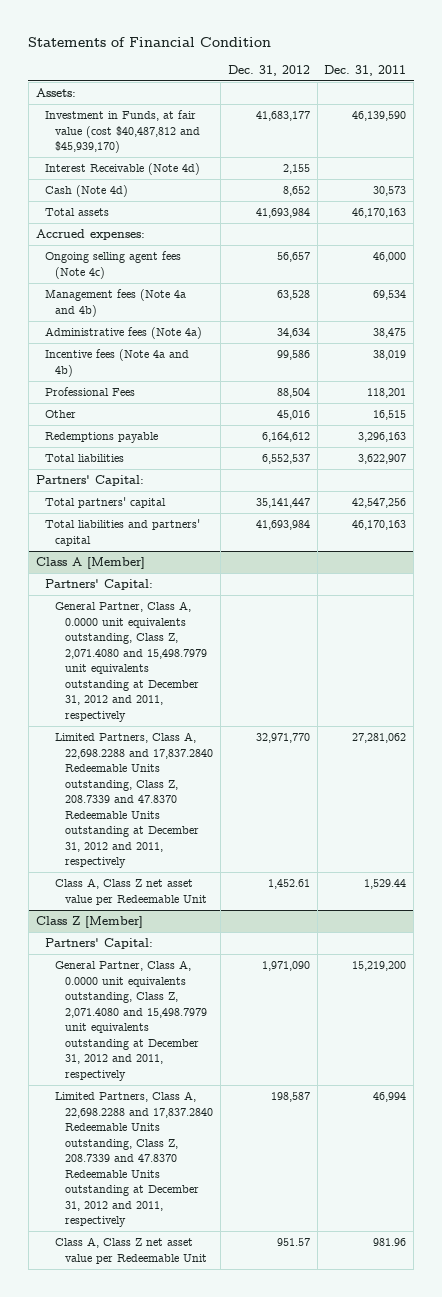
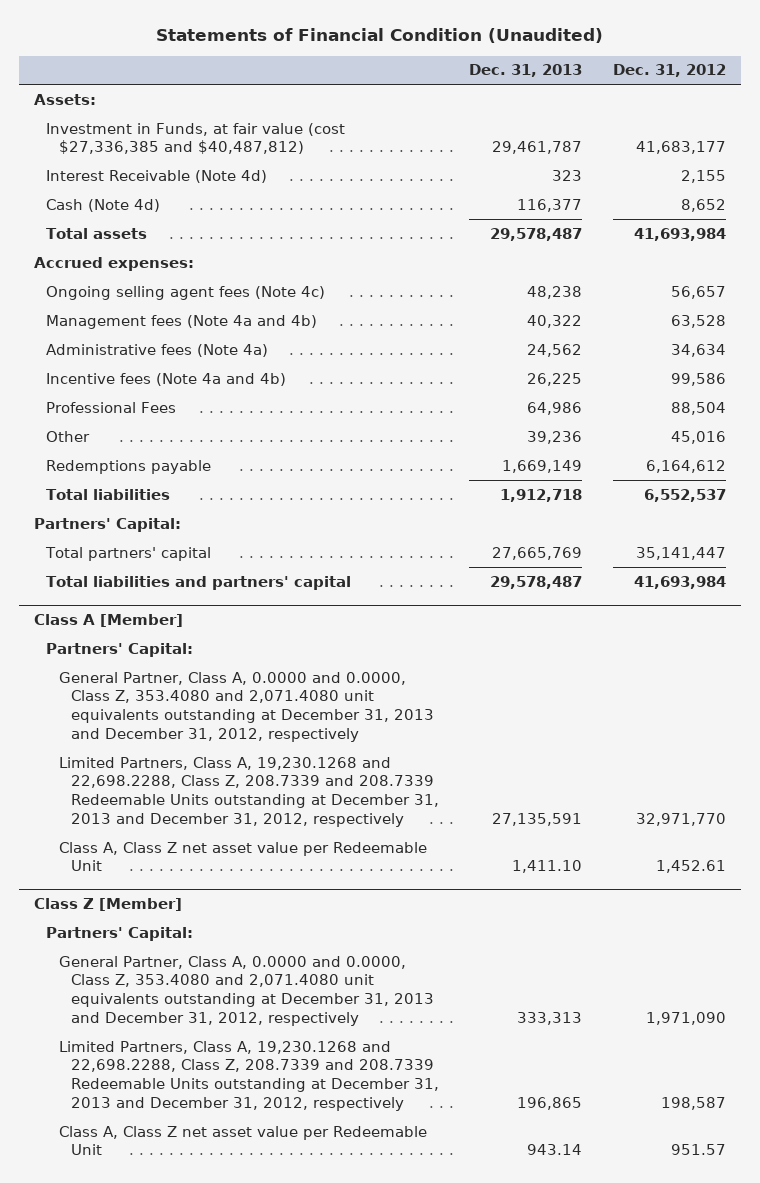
- Statements of Financial Condition
+ Statements of Financial Condition (Unaudited)
- | Dec. 31, 2012 | Dec. 31, 2011
+ | Dec. 31, 2013 | Dec. 31, 2012
- Investment in Funds, at fair value (cost $40,487,812 and $45,939,170) | 41,683,177 | 46,139,590
+ Investment in Funds, at fair value (cost $27,336,385 and $40,487,812) | 29,461,787 | 41,683,177
@ Class A [Member]
- General Partner, Class A, 0.0000 unit equivalents outstanding, Class Z, 2,071.4080 and 15,498.7979 unit equivalents outstanding at December 31, 2012 and 2011, respectively
- Limited Partners, Class A, 22,698.2288 and 17,837.2840 Redeemable Units outstanding, Class Z, 208.7339 and 47.8370 Redeemable Units outstanding at December 31, 2012 and 2011, respectively | 32,971,770 | 27,281,062
+ General Partner, Class A, 0.0000 and 0.0000, Class Z, 353.4080 and 2,071.4080 unit equivalents outstanding at December 31, 2013 and December 31, 2012, respectively
+ Limited Partners, Class A, 19,230.1268 and 22,698.2288, Class Z, 208.7339 and 208.7339 Redeemable Units outstanding at December 31, 2013 and December 31, 2012, respectively | 27,135,591 | 32,971,770
@ Class Z [Member]
- General Partner, Class A, 0.0000 unit equivalents outstanding, Class Z, 2,071.4080 and 15,498.7979 unit equivalents outstanding at December 31, 2012 and 2011, respectively | 1,971,090 | 15,219,200
- Limited Partners, Class A, 22,698.2288 and 17,837.2840 Redeemable Units outstanding, Class Z, 208.7339 and 47.8370 Redeemable Units outstanding at December 31, 2012 and 2011, respectively | 198,587 | 46,994
+ General Partner, Class A, 0.0000 and 0.0000, Class Z, 353.4080 and 2,071.4080 unit equivalents outstanding at December 31, 2013 and December 31, 2012, respectively | 333,313 | 1,971,090
+ Limited Partners, Class A, 19,230.1268 and 22,698.2288, Class Z, 208.7339 and 208.7339 Redeemable Units outstanding at December 31, 2013 and December 31, 2012, respectively | 196,865 | 198,587

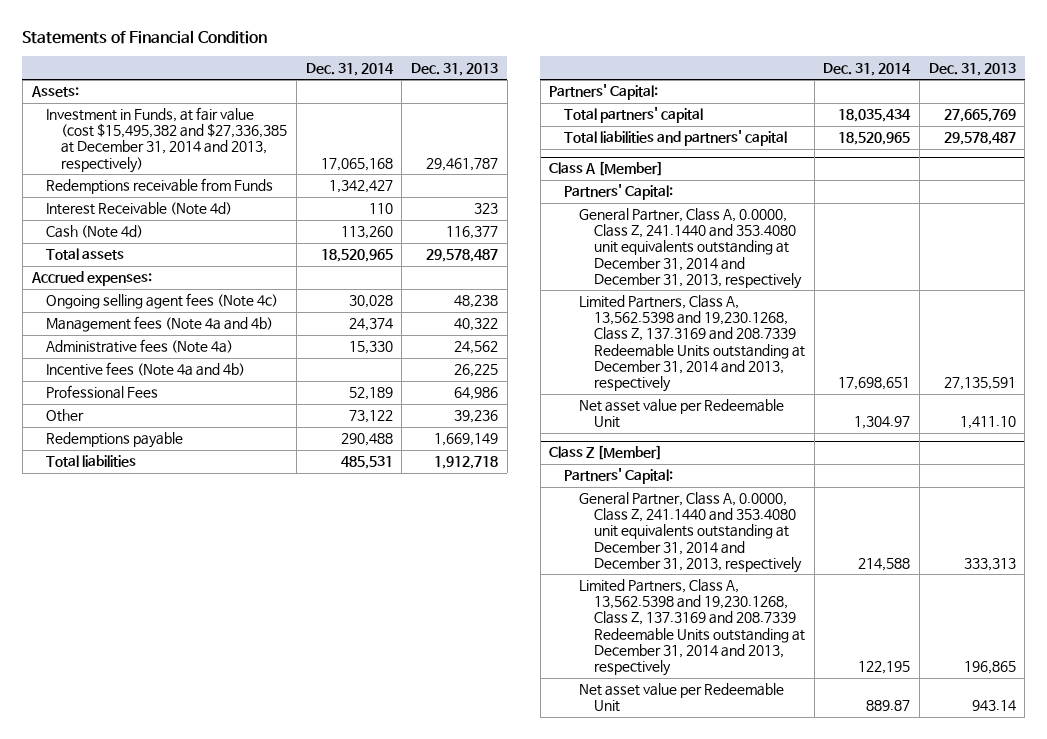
- Statements of Financial Condition (Unaudited)
+ Statements of Financial Condition
- | Dec. 31, 2013 | Dec. 31, 2012
+ | Dec. 31, 2014 | Dec. 31, 2013
- Investment in Funds, at fair value (cost $27,336,385 and $40,487,812) | 29,461,787 | 41,683,177
+ Investment in Funds, at fair value (cost $15,495,382 and $27,336,385 at December 31, 2014 and 2013, respectively) | 17,065,168 | 29,461,787
+ Redemptions receivable from Funds | 1,342,427 |
@ Class A [Member]
- General Partner, Class A, 0.0000 and 0.0000, Class Z, 353.4080 and 2,071.4080 unit equivalents outstanding at December 31, 2013 and December 31, 2012, respectively
- Limited Partners, Class A, 19,230.1268 and 22,698.2288, Class Z, 208.7339 and 208.7339 Redeemable Units outstanding at December 31, 2013 and December 31, 2012, respectively | 27,135,591 | 32,971,770
- Class A, Class Z net asset value per Redeemable Unit | 1,411.10 | 1,452.61
+ General Partner, Class A, 0.0000, Class Z, 241.1440 and 353.4080 unit equivalents outstanding at December 31, 2014 and December 31, 2013, respectively
+ Limited Partners, Class A, 13,562.5398 and 19,230.1268, Class Z, 137.3169 and 208.7339 Redeemable Units outstanding at December 31, 2014 and 2013, respectively | 17,698,651 | 27,135,591
+ Net asset value per Redeemable Unit | 1,304.97 | 1,411.10
@ Class Z [Member]
- General Partner, Class A, 0.0000 and 0.0000, Class Z, 353.4080 and 2,071.4080 unit equivalents outstanding at December 31, 2013 and December 31, 2012, respectively | 333,313 | 1,971,090
- Limited Partners, Class A, 19,230.1268 and 22,698.2288, Class Z, 208.7339 and 208.7339 Redeemable Units outstanding at December 31, 2013 and December 31, 2012, respectively | 196,865 | 198,587
- Class A, Class Z net asset value per Redeemable Unit | 943.14 | 951.57
+ General Partner, Class A, 0.0000, Class Z, 241.1440 and 353.4080 unit equivalents outstanding at December 31, 2014 and December 31, 2013, respectively | 214,588 | 333,313
+ Limited Partners, Class A, 13,562.5398 and 19,230.1268, Class Z, 137.3169 and 208.7339 Redeemable Units outstanding at December 31, 2014 and 2013, respectively | 122,195 | 196,865
+ Net asset value per Redeemable Unit | 889.87 | 943.14

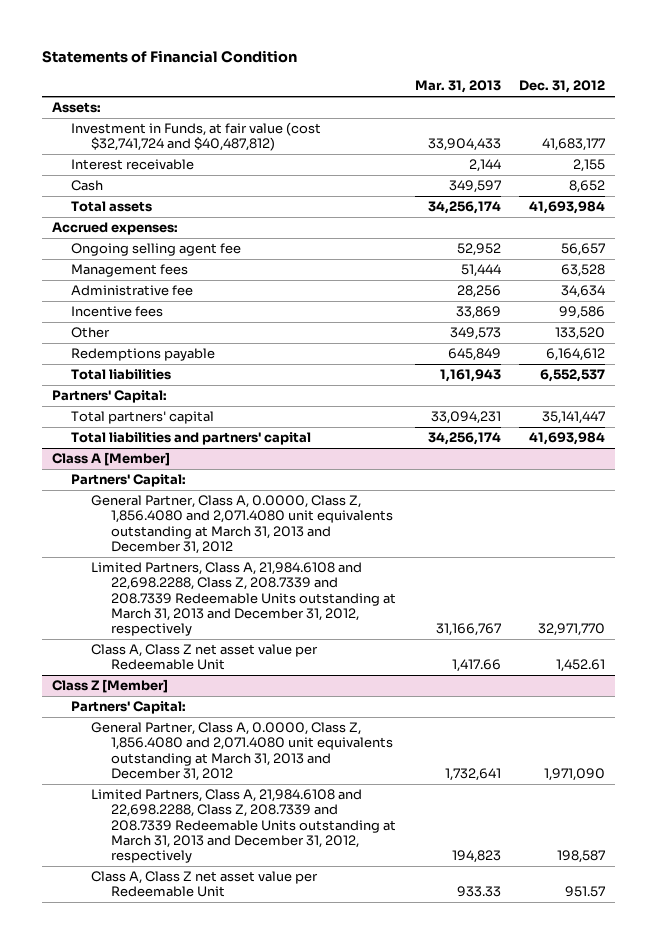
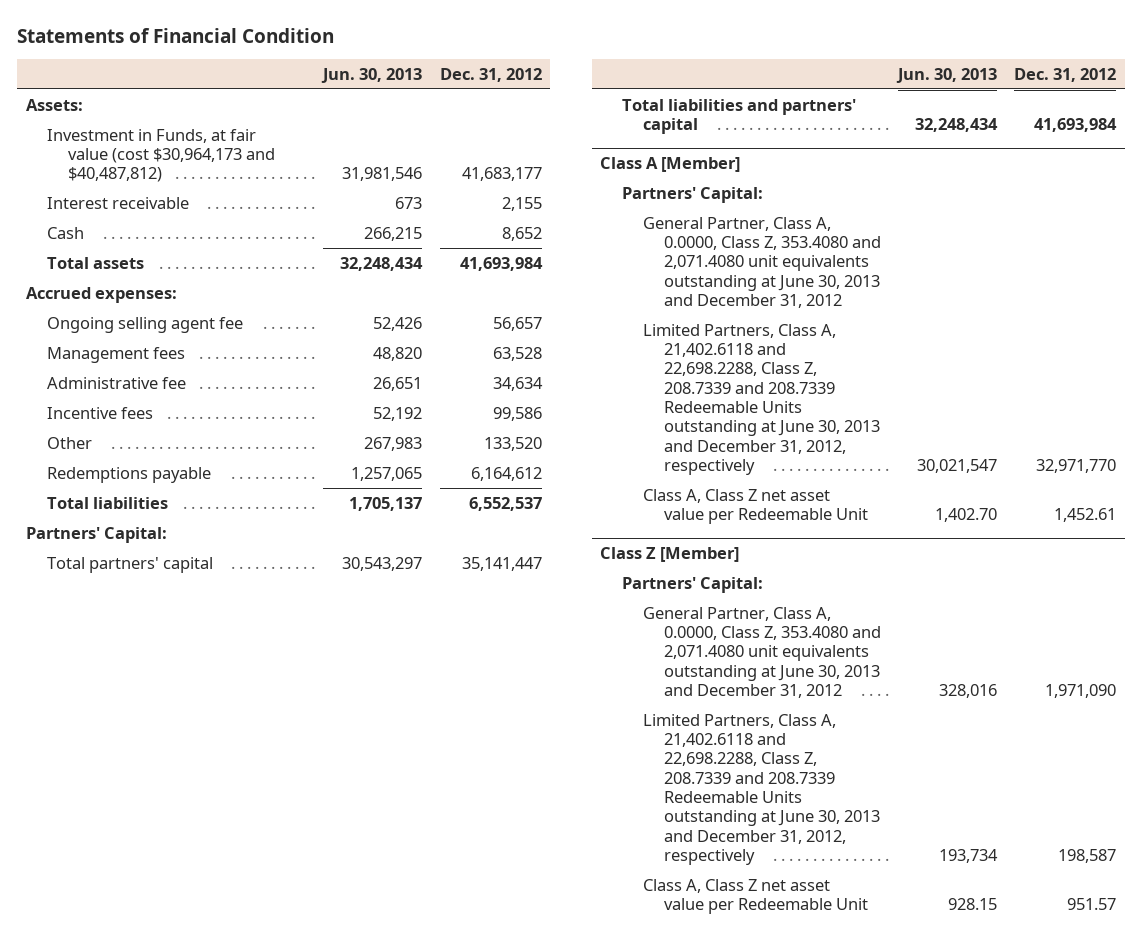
- | Mar. 31, 2013 | Dec. 31, 2012
+ | Jun. 30, 2013 | Dec. 31, 2012
- Investment in Funds, at fair value (cost $32,741,724 and $40,487,812) | 33,904,433 | 41,683,177
+ Investment in Funds, at fair value (cost $30,964,173 and $40,487,812) | 31,981,546 | 41,683,177
@ Class A [Member]
- General Partner, Class A, 0.0000, Class Z, 1,856.4080 and 2,071.4080 unit equivalents outstanding at March 31, 2013 and December 31, 2012
- Limited Partners, Class A, 21,984.6108 and 22,698.2288, Class Z, 208.7339 and 208.7339 Redeemable Units outstanding at March 31, 2013 and December 31, 2012, respectively | 31,166,767 | 32,971,770
+ General Partner, Class A, 0.0000, Class Z, 353.4080 and 2,071.4080 unit equivalents outstanding at June 30, 2013 and December 31, 2012
+ Limited Partners, Class A, 21,402.6118 and 22,698.2288, Class Z, 208.7339 and 208.7339 Redeemable Units outstanding at June 30, 2013 and December 31, 2012, respectively | 30,021,547 | 32,971,770
@ Class Z [Member]
- General Partner, Class A, 0.0000, Class Z, 1,856.4080 and 2,071.4080 unit equivalents outstanding at March 31, 2013 and December 31, 2012 | 1,732,641 | 1,971,090
- Limited Partners, Class A, 21,984.6108 and 22,698.2288, Class Z, 208.7339 and 208.7339 Redeemable Units outstanding at March 31, 2013 and December 31, 2012, respectively | 194,823 | 198,587
+ General Partner, Class A, 0.0000, Class Z, 353.4080 and 2,071.4080 unit equivalents outstanding at June 30, 2013 and December 31, 2012 | 328,016 | 1,971,090
+ Limited Partners, Class A, 21,402.6118 and 22,698.2288, Class Z, 208.7339 and 208.7339 Redeemable Units outstanding at June 30, 2013 and December 31, 2012, respectively | 193,734 | 198,587

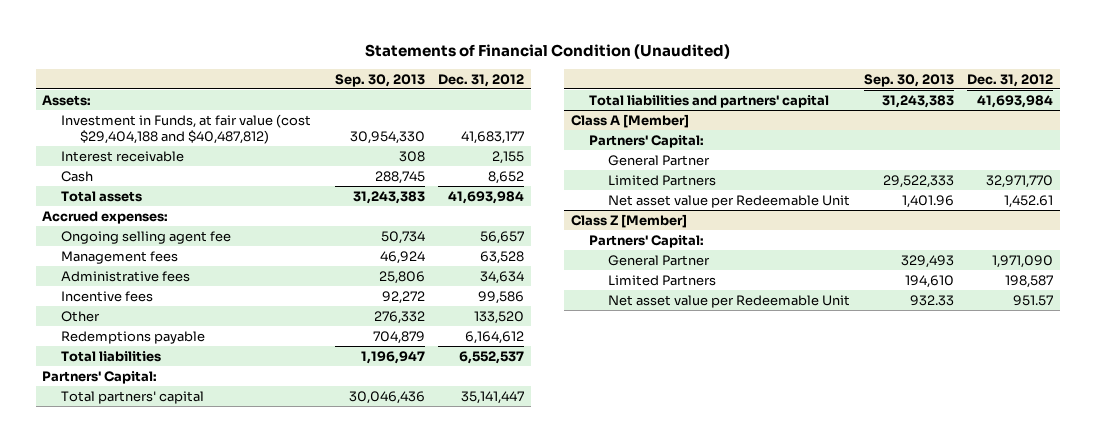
- Statements of Financial Condition
+ Statements of Financial Condition (Unaudited)
- | Jun. 30, 2013 | Dec. 31, 2012
+ | Sep. 30, 2013 | Dec. 31, 2012
- Investment in Funds, at fair value (cost $30,964,173 and $40,487,812) | 31,981,546 | 41,683,177
+ Investment in Funds, at fair value (cost $29,404,188 and $40,487,812) | 30,954,330 | 41,683,177
- Administrative fee | 26,651 | 34,634
+ Administrative fees | 25,806 | 34,634
@ Class A [Member]
- General Partner, Class A, 0.0000, Class Z, 353.4080 and 2,071.4080 unit equivalents outstanding at June 30, 2013 and December 31, 2012
- Limited Partners, Class A, 21,402.6118 and 22,698.2288, Class Z, 208.7339 and 208.7339 Redeemable Units outstanding at June 30, 2013 and December 31, 2012, respectively | 30,021,547 | 32,971,770
- Class A, Class Z net asset value per Redeemable Unit | 1,402.70 | 1,452.61
+ General Partner
+ Limited Partners | 29,522,333 | 32,971,770
+ Net asset value per Redeemable Unit | 1,401.96 | 1,452.61
@ Class Z [Member]
- General Partner, Class A, 0.0000, Class Z, 353.4080 and 2,071.4080 unit equivalents outstanding at June 30, 2013 and December 31, 2012 | 328,016 | 1,971,090
- Limited Partners, Class A, 21,402.6118 and 22,698.2288, Class Z, 208.7339 and 208.7339 Redeemable Units outstanding at June 30, 2013 and December 31, 2012, respectively | 193,734 | 198,587
- Class A, Class Z net asset value per Redeemable Unit | 928.15 | 951.57
+ General Partner | 329,493 | 1,971,090
+ Limited Partners | 194,610 | 198,587
+ Net asset value per Redeemable Unit | 932.33 | 951.57

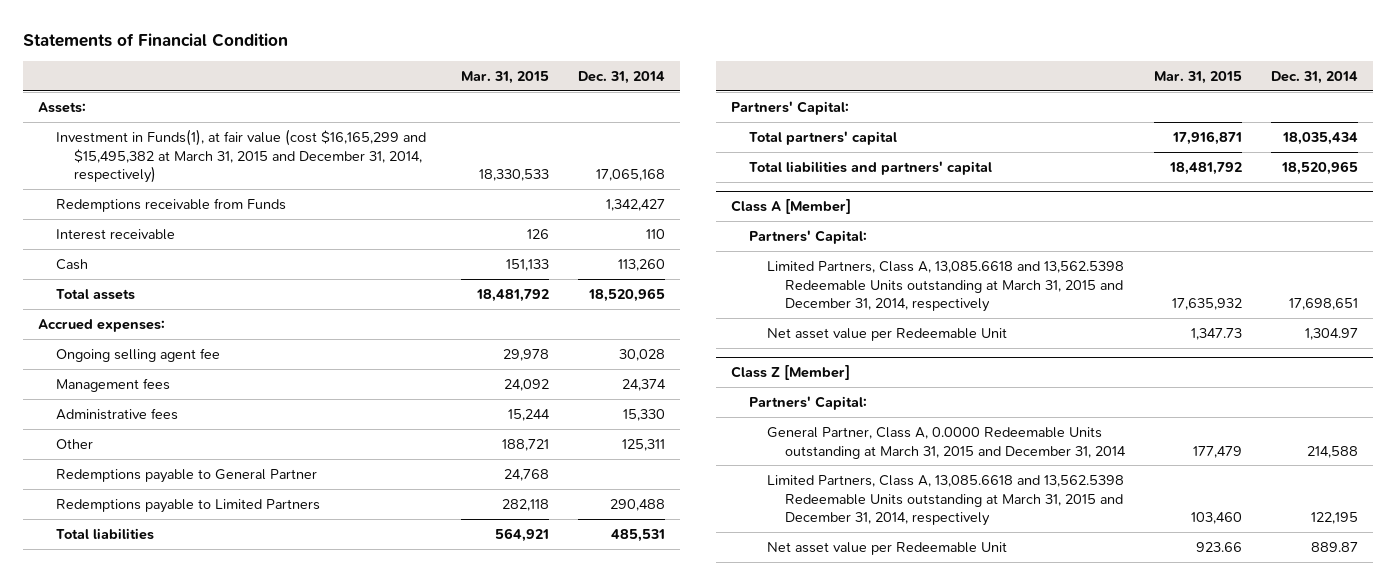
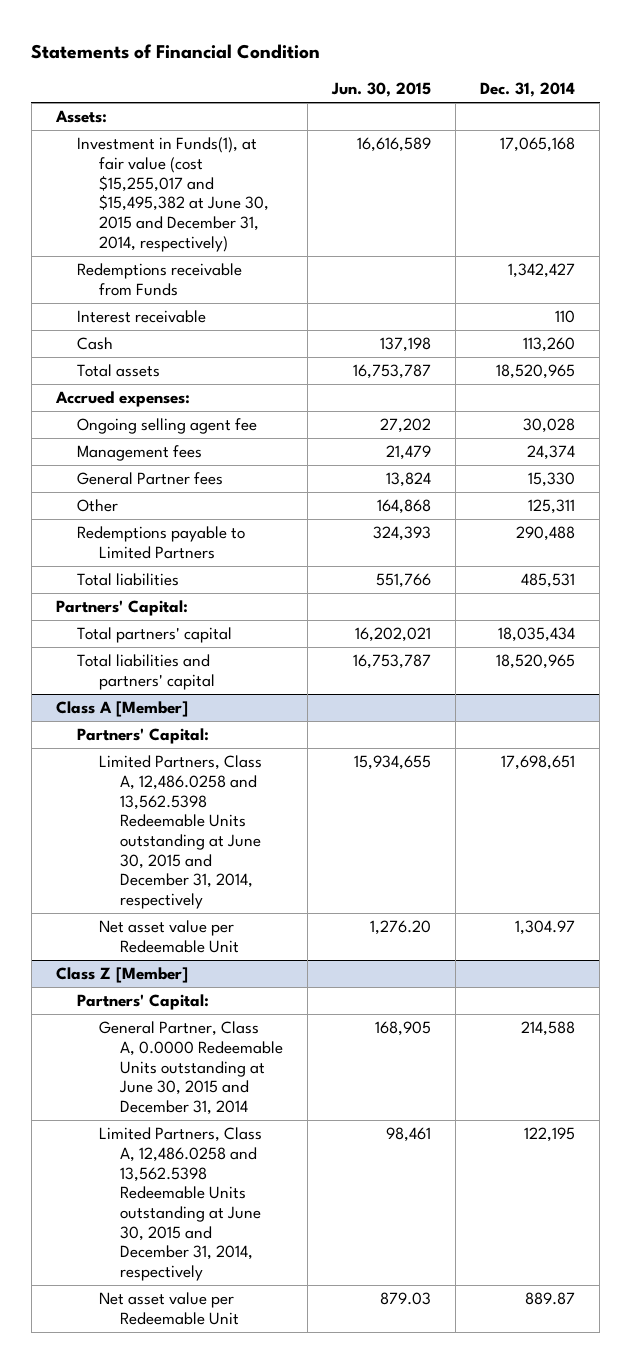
- | Mar. 31, 2015 | Dec. 31, 2014
+ | Jun. 30, 2015 | Dec. 31, 2014
- Investment in Funds(1), at fair value (cost $16,165,299 and $15,495,382 at March 31, 2015 and December 31, 2014, respectively) | 18,330,533 | 17,065,168
+ Investment in Funds(1), at fair value (cost $15,255,017 and $15,495,382 at June 30, 2015 and December 31, 2014, respectively) | 16,616,589 | 17,065,168
- Administrative fees | 15,244 | 15,330
+ General Partner fees | 13,824 | 15,330
- Redemptions payable to General Partner | 24,768 |
@ Class A [Member]
- Limited Partners, Class A, 13,085.6618 and 13,562.5398 Redeemable Units outstanding at March 31, 2015 and December 31, 2014, respectively | 17,635,932 | 17,698,651
+ Limited Partners, Class A, 12,486.0258 and 13,562.5398 Redeemable Units outstanding at June 30, 2015 and December 31, 2014, respectively | 15,934,655 | 17,698,651
@ Class Z [Member]
- General Partner, Class A, 0.0000 Redeemable Units outstanding at March 31, 2015 and December 31, 2014 | 177,479 | 214,588
- Limited Partners, Class A, 13,085.6618 and 13,562.5398 Redeemable Units outstanding at March 31, 2015 and December 31, 2014, respectively | 103,460 | 122,195
+ General Partner, Class A, 0.0000 Redeemable Units outstanding at June 30, 2015 and December 31, 2014 | 168,905 | 214,588
+ Limited Partners, Class A, 12,486.0258 and 13,562.5398 Redeemable Units outstanding at June 30, 2015 and December 31, 2014, respectively | 98,461 | 122,195

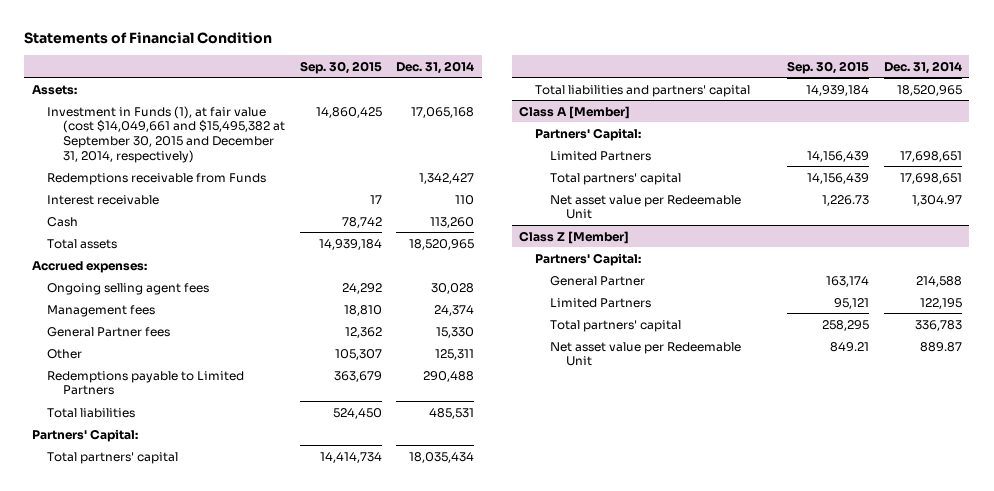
- | Jun. 30, 2015 | Dec. 31, 2014
+ | Sep. 30, 2015 | Dec. 31, 2014
- Investment in Funds(1), at fair value (cost $15,255,017 and $15,495,382 at June 30, 2015 and December 31, 2014, respectively) | 16,616,589 | 17,065,168
+ Investment in Funds (1), at fair value (cost $14,049,661 and $15,495,382 at September 30, 2015 and December 31, 2014, respectively) | 14,860,425 | 17,065,168
- Ongoing selling agent fee | 27,202 | 30,028
+ Ongoing selling agent fees | 24,292 | 30,028
@ Class A [Member]
- Limited Partners, Class A, 12,486.0258 and 13,562.5398 Redeemable Units outstanding at June 30, 2015 and December 31, 2014, respectively | 15,934,655 | 17,698,651
+ Limited Partners | 14,156,439 | 17,698,651
+ Total partners' capital | 14,156,439 | 17,698,651
@ Class Z [Member]
- General Partner, Class A, 0.0000 Redeemable Units outstanding at June 30, 2015 and December 31, 2014 | 168,905 | 214,588
- Limited Partners, Class A, 12,486.0258 and 13,562.5398 Redeemable Units outstanding at June 30, 2015 and December 31, 2014, respectively | 98,461 | 122,195
+ General Partner | 163,174 | 214,588
+ Limited Partners | 95,121 | 122,195
+ Total partners' capital | 258,295 | 336,783

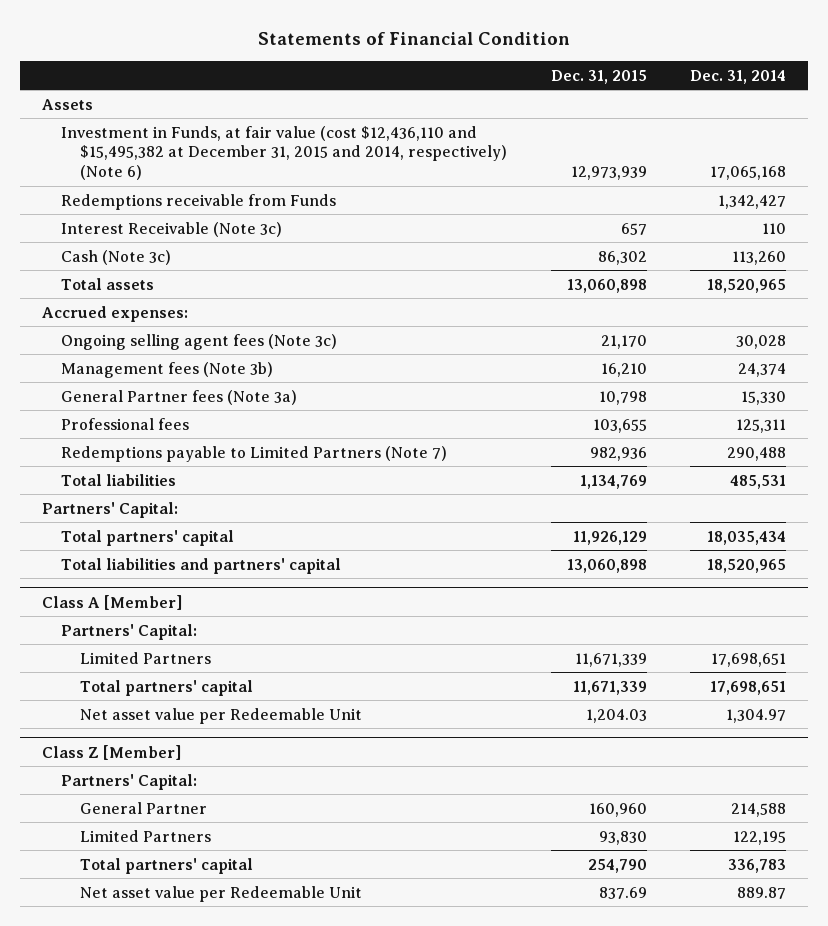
- | Sep. 30, 2015 | Dec. 31, 2014
+ | Dec. 31, 2015 | Dec. 31, 2014
- Assets:
- Investment in Funds (1), at fair value (cost $14,049,661 and $15,495,382 at September 30, 2015 and December 31, 2014, respectively) | 14,860,425 | 17,065,168
+ Assets
+ Investment in Funds, at fair value (cost $12,436,110 and $15,495,382 at December 31, 2015 and 2014, respectively) (Note 6) | 12,973,939 | 17,065,168
- Interest receivable | 17 | 110
- Cash | 78,742 | 113,260
+ Interest Receivable (Note 3c) | 657 | 110
+ Cash (Note 3c) | 86,302 | 113,260
- Ongoing selling agent fees | 24,292 | 30,028
- Management fees | 18,810 | 24,374
- General Partner fees | 12,362 | 15,330
- Other | 105,307 | 125,311
- Redemptions payable to Limited Partners | 363,679 | 290,488
+ Ongoing selling agent fees (Note 3c) | 21,170 | 30,028
+ Management fees (Note 3b) | 16,210 | 24,374
+ General Partner fees (Note 3a) | 10,798 | 15,330
+ Professional fees | 103,655 | 125,311
+ Redemptions payable to Limited Partners (Note 7) | 982,936 | 290,488

